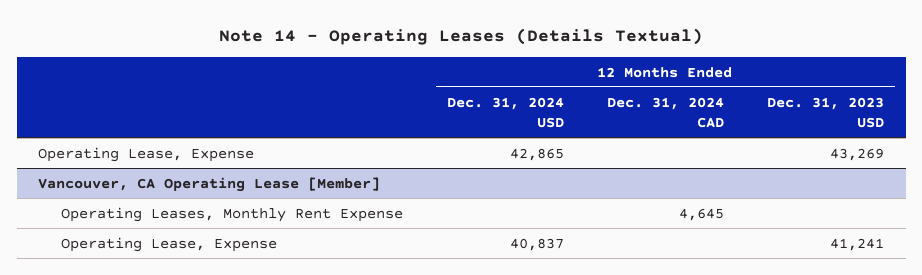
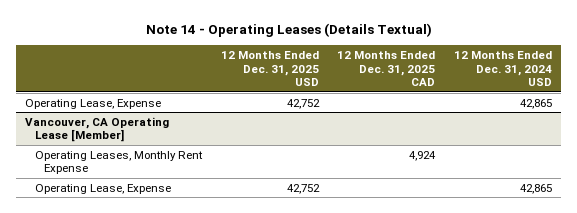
- | 12 Months Ended Dec. 31, 2024 USD | 12 Months Ended Dec. 31, 2024 CAD | 12 Months Ended Dec. 31, 2023 USD
+ | 12 Months Ended Dec. 31, 2025 USD | 12 Months Ended Dec. 31, 2025 CAD | 12 Months Ended Dec. 31, 2024 USD
@ Vancouver, CA Operating Lease [Member]
- Operating Lease, Expense | 40,837 | | 41,241
+ Operating Lease, Expense | 42,752 | | 42,865

